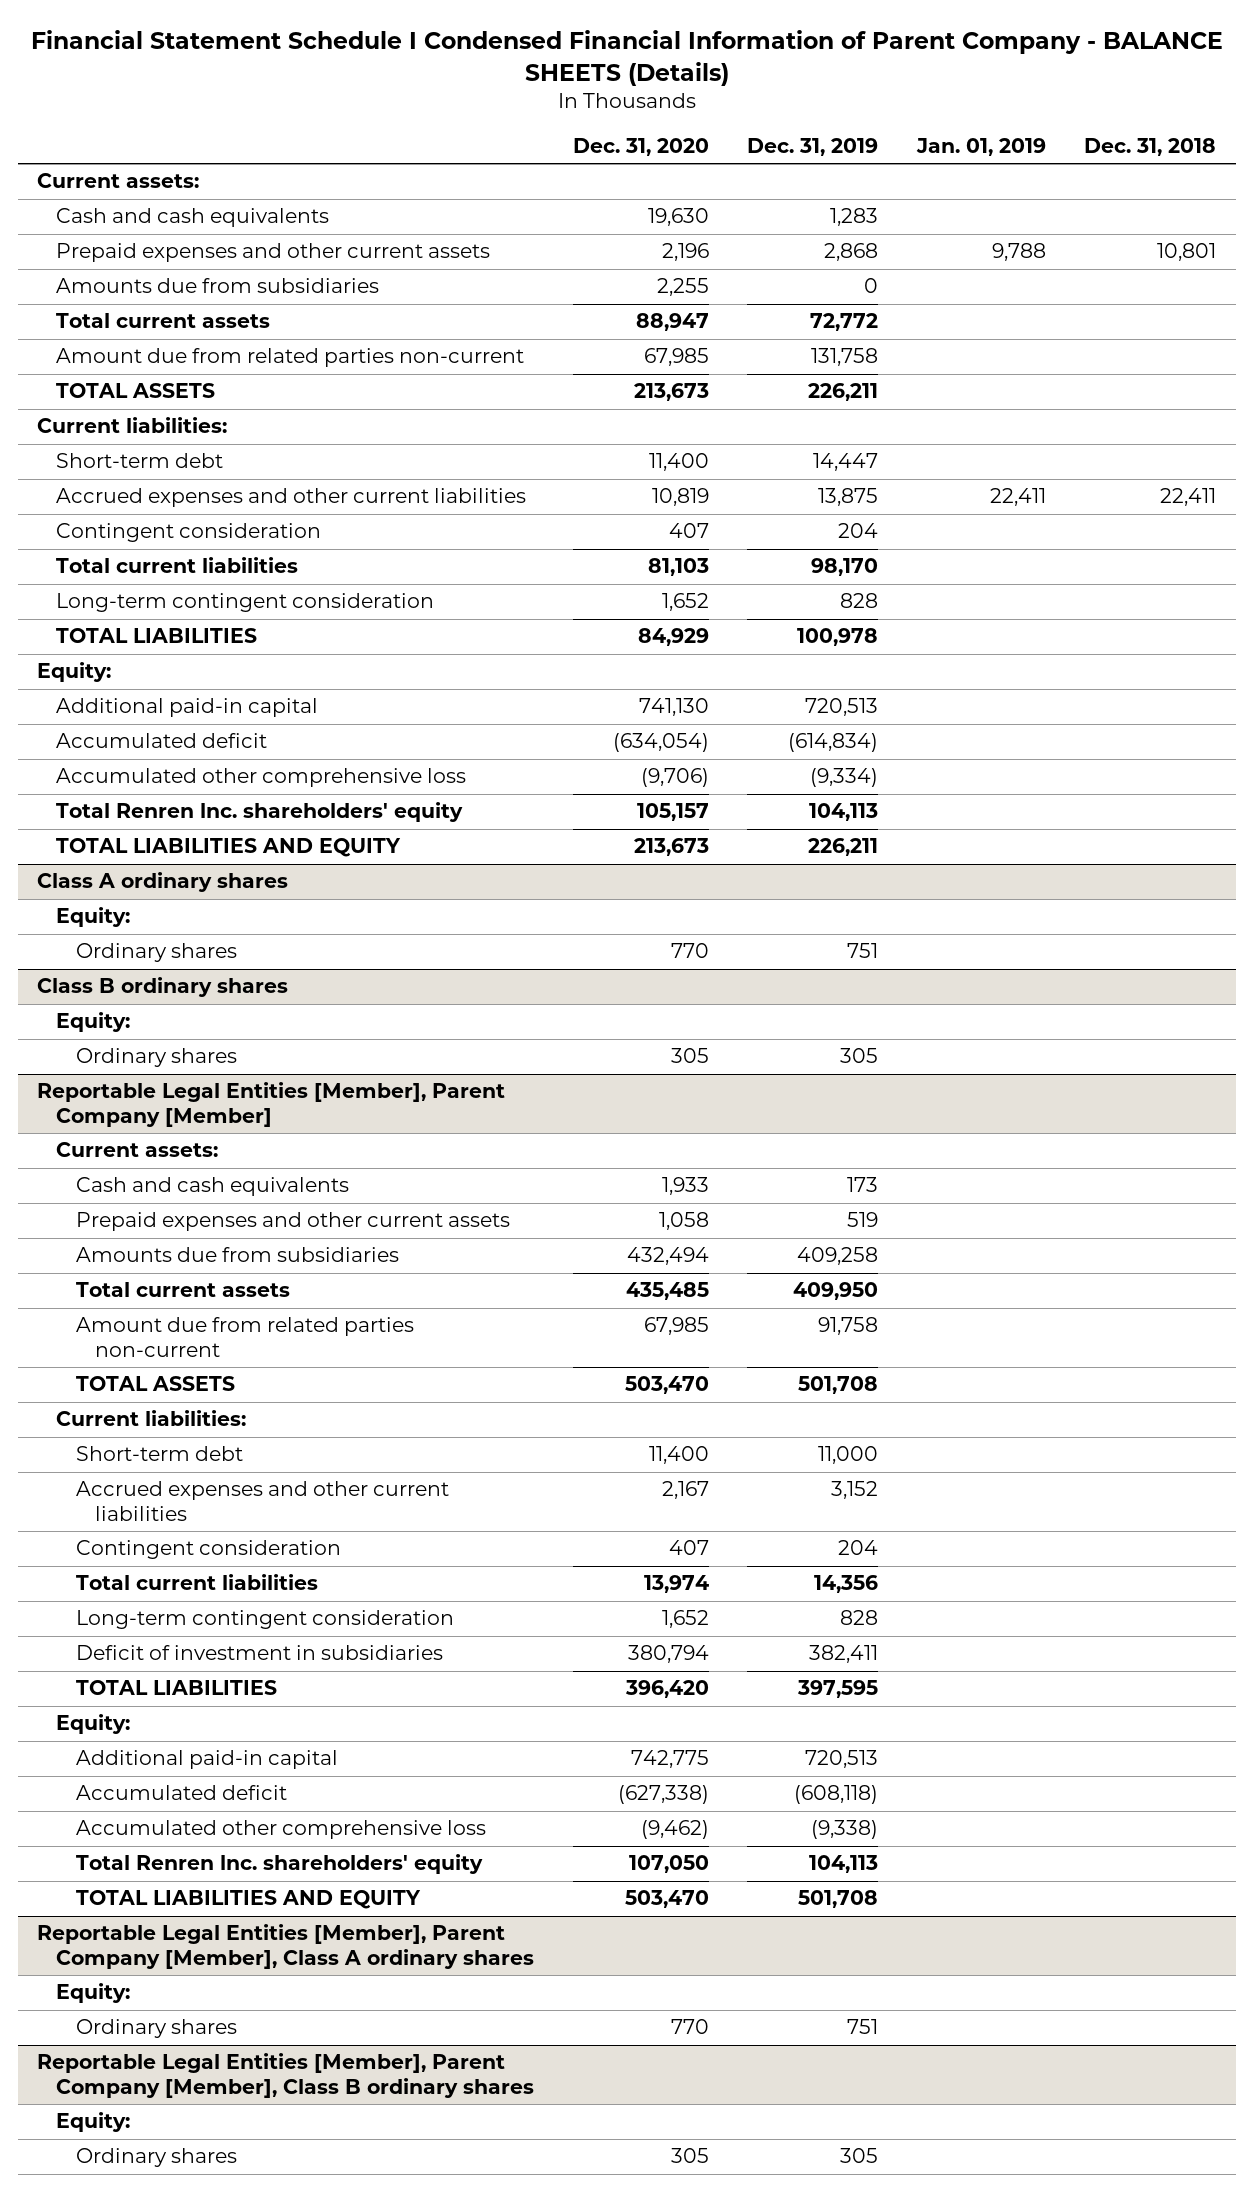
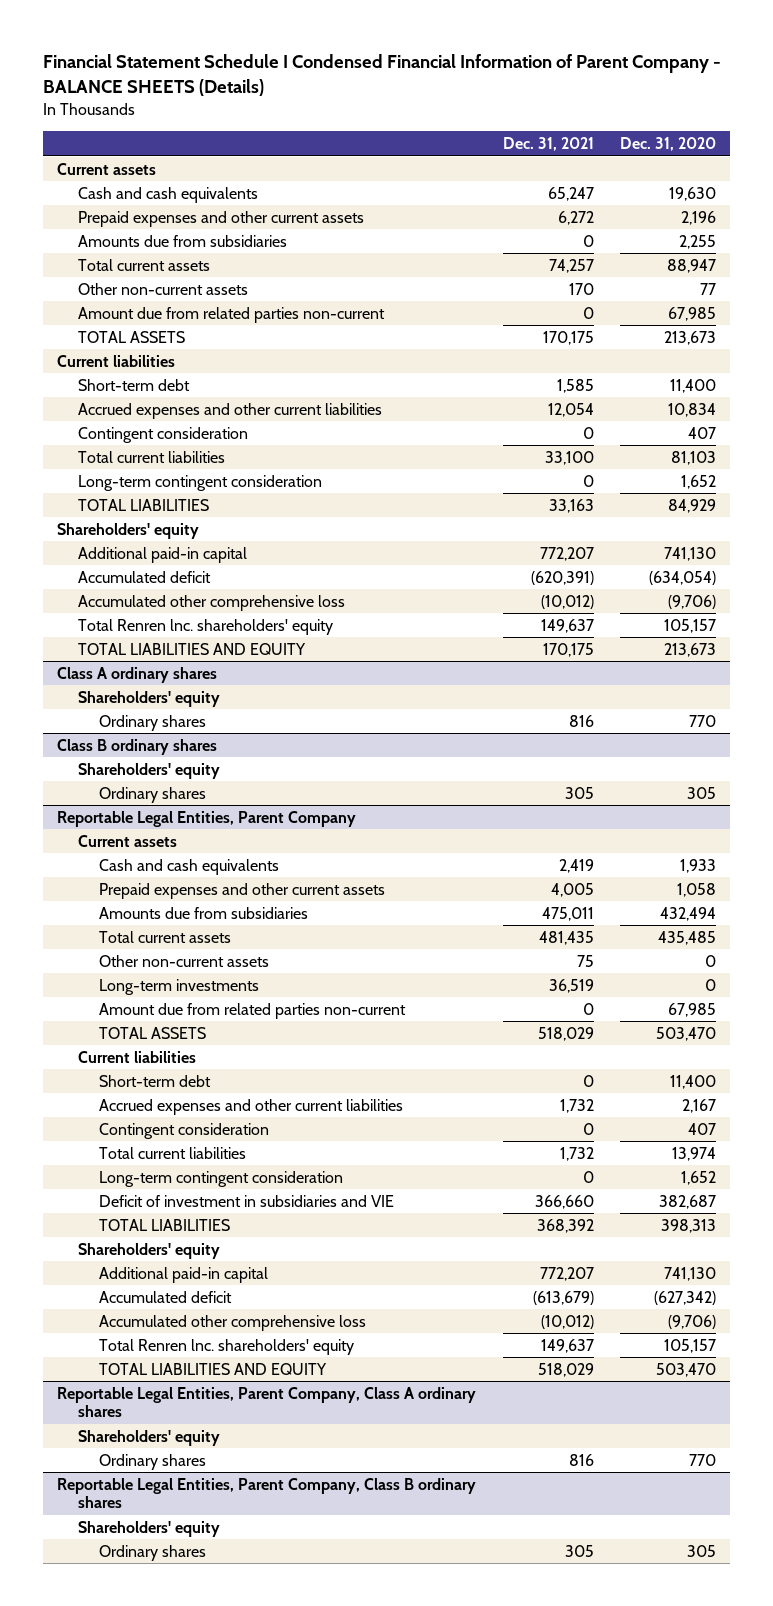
- | Dec. 31, 2020 | Dec. 31, 2019 | Jan. 01, 2019 | Dec. 31, 2018
+ | Dec. 31, 2021 | Dec. 31, 2020
- Current assets:
+ Current assets
+ Other non-current assets | 170 | 77
- Current liabilities:
+ Current liabilities
- Accrued expenses and other current liabilities | 10,819 | 13,875 | 22,411 | 22,411
+ Accrued expenses and other current liabilities | 12,054 | 10,834
- Equity:
+ Shareholders' equity
@ Class A ordinary shares
- Equity:
+ Shareholders' equity
@ Class B ordinary shares
- Equity:
+ Shareholders' equity
- Reportable Legal Entities [Member], Parent Company [Member]
- Current assets:
+ Reportable Legal Entities, Parent Company
+ Current assets
+ Other non-current assets | 75 | 0
+ Long-term investments | 36,519 | 0
- Current liabilities:
+ Current liabilities
- Deficit of investment in subsidiaries | 380,794 | 382,411 | |
- TOTAL LIABILITIES | 396,420 | 397,595 | |
- Equity:
- Additional paid-in capital | 742,775 | 720,513 | |
- Accumulated deficit | (627,338) | (608,118) | |
- Accumulated other comprehensive loss | (9,462) | (9,338) | |
- Total Renren lnc. shareholders' equity | 107,050 | 104,113 | |
+ Deficit of investment in subsidiaries and VIE | 366,660 | 382,687
+ TOTAL LIABILITIES | 368,392 | 398,313
+ Shareholders' equity
+ Additional paid-in capital | 772,207 | 741,130
+ Accumulated deficit | (613,679) | (627,342)
+ Accumulated other comprehensive loss | (10,012) | (9,706)
+ Total Renren lnc. shareholders' equity | 149,637 | 105,157
- Reportable Legal Entities [Member], Parent Company [Member], Class A ordinary shares
- Equity:
+ Reportable Legal Entities, Parent Company, Class A ordinary shares
+ Shareholders' equity
- Reportable Legal Entities [Member], Parent Company [Member], Class B ordinary shares
- Equity:
+ Reportable Legal Entities, Parent Company, Class B ordinary shares
+ Shareholders' equity

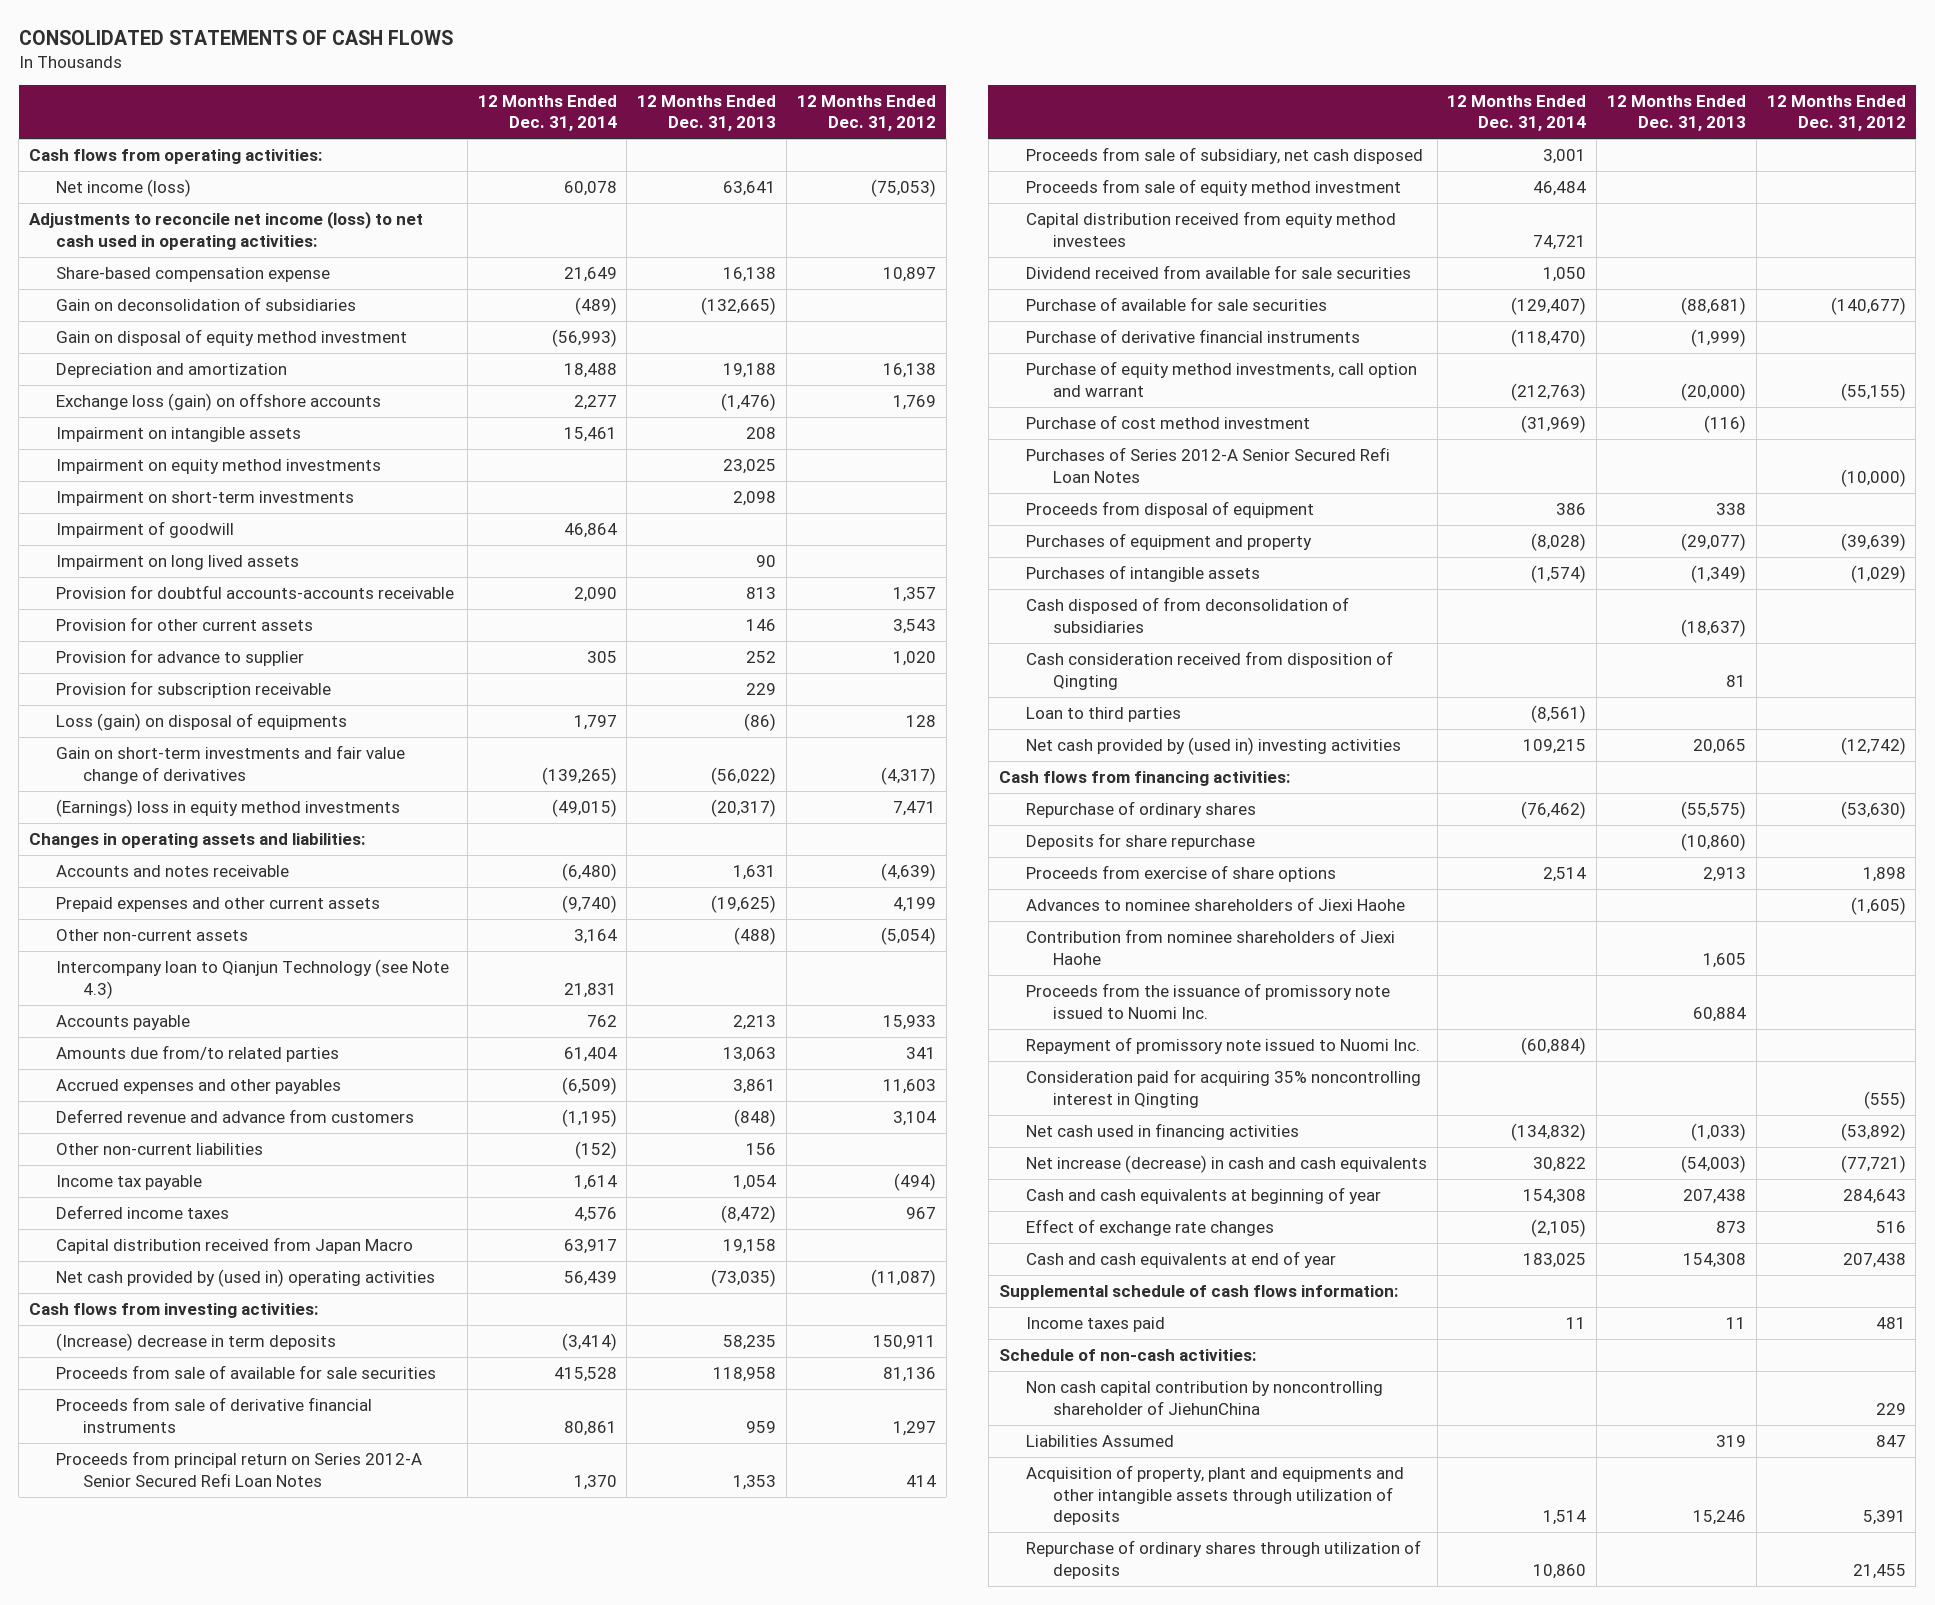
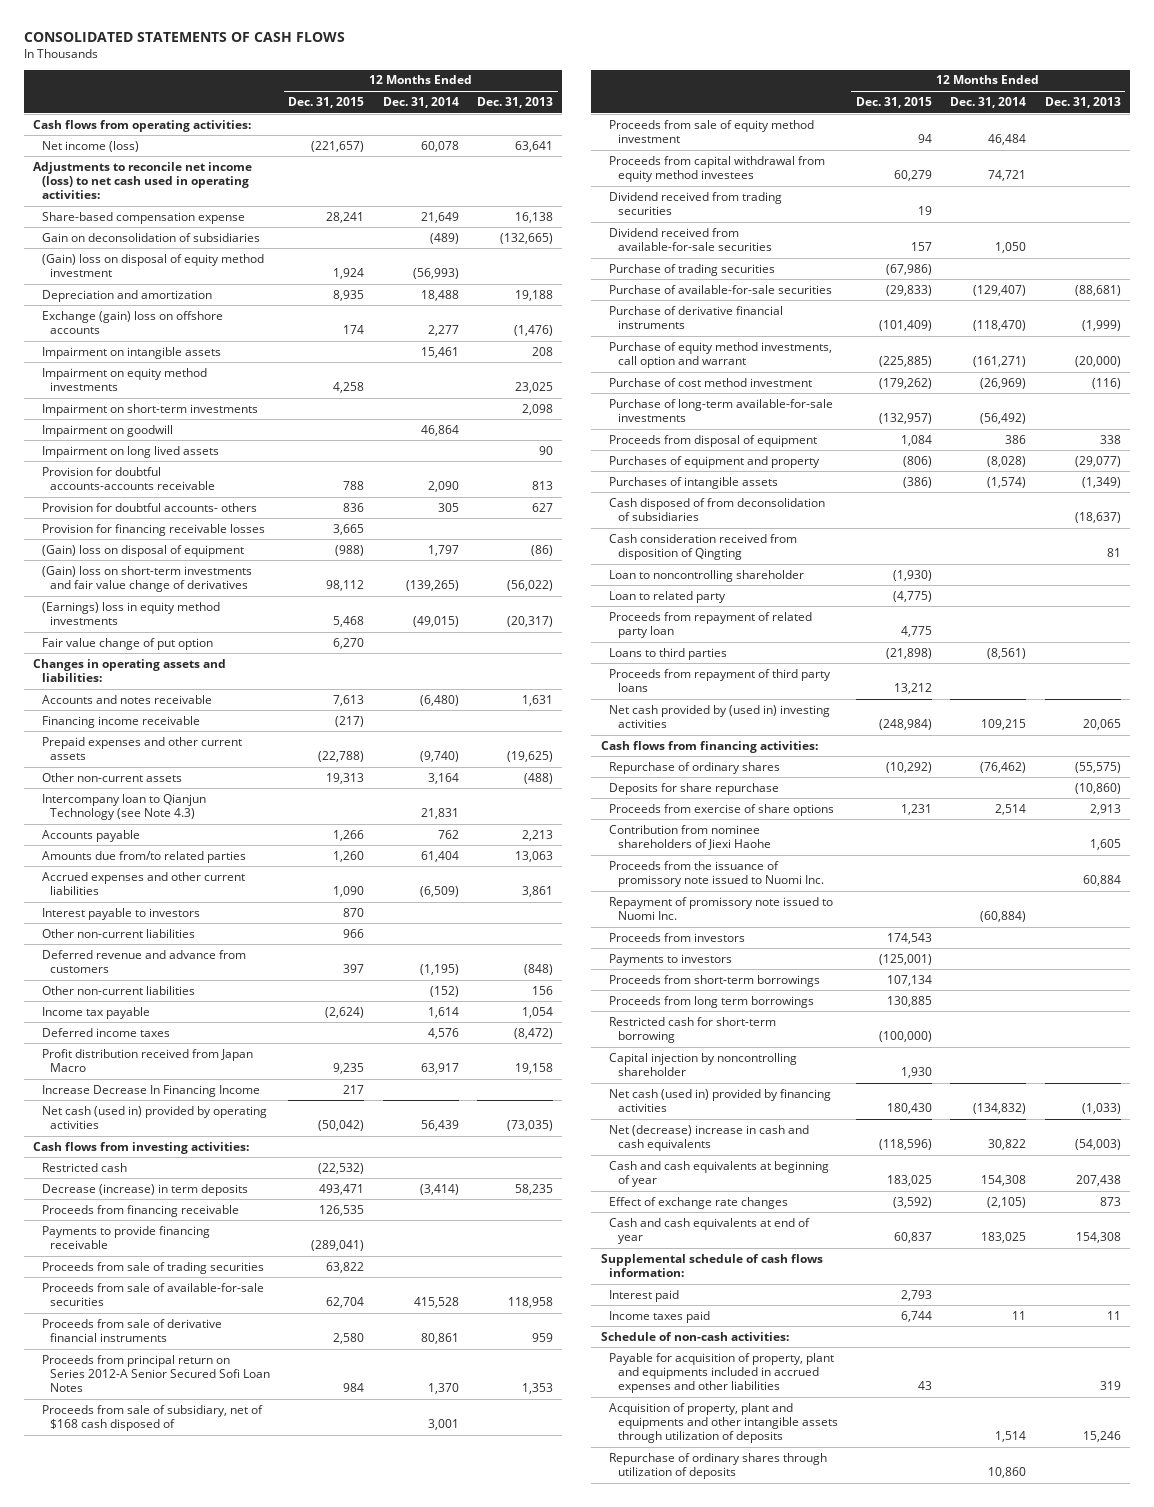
- | 12 Months Ended Dec. 31, 2014 | 12 Months Ended Dec. 31, 2013 | 12 Months Ended Dec. 31, 2012
+ | 12 Months Ended Dec. 31, 2015 | 12 Months Ended Dec. 31, 2014 | 12 Months Ended Dec. 31, 2013
- Gain on disposal of equity method investment | (56,993) | |
+ (Gain) loss on disposal of equity method investment | 1,924 | (56,993) |
- Exchange loss (gain) on offshore accounts | 2,277 | (1,476) | 1,769
+ Exchange (gain) loss on offshore accounts | 174 | 2,277 | (1,476)
- Impairment of goodwill | 46,864 | |
+ Impairment on goodwill | | 46,864 |
- Provision for other current assets | | 146 | 3,543
- Provision for advance to supplier | 305 | 252 | 1,020
- Provision for subscription receivable | | 229 |
- Loss (gain) on disposal of equipments | 1,797 | (86) | 128
- Gain on short-term investments and fair value change of derivatives | (139,265) | (56,022) | (4,317)
+ Provision for doubtful accounts- others | 836 | 305 | 627
+ Provision for financing receivable losses | 3,665 | |
+ (Gain) loss on disposal of equipment | (988) | 1,797 | (86)
+ (Gain) loss on short-term investments and fair value change of derivatives | 98,112 | (139,265) | (56,022)
+ Fair value change of put option | 6,270 | |
+ Financing income receivable | (217) | |
- Accrued expenses and other payables | (6,509) | 3,861 | 11,603
+ Accrued expenses and other current liabilities | 1,090 | (6,509) | 3,861
+ Interest payable to investors | 870 | |
+ Other non-current liabilities | 966 | |
- Capital distribution received from Japan Macro | 63,917 | 19,158 |
- Net cash provided by (used in) operating activities | 56,439 | (73,035) | (11,087)
+ Profit distribution received from Japan Macro | 9,235 | 63,917 | 19,158
+ Increase Decrease In Financing Income | 217 | |
+ Net cash (used in) provided by operating activities | (50,042) | 56,439 | (73,035)
- (Increase) decrease in term deposits | (3,414) | 58,235 | 150,911
- Proceeds from sale of available for sale securities | 415,528 | 118,958 | 81,136
+ Restricted cash | (22,532) | |
+ Decrease (increase) in term deposits | 493,471 | (3,414) | 58,235
+ Proceeds from financing receivable | 126,535 | |
+ Payments to provide financing receivable | (289,041) | |
+ Proceeds from sale of trading securities | 63,822 | |
+ Proceeds from sale of available-for-sale securities | 62,704 | 415,528 | 118,958
- Proceeds from principal return on Series 2012-A Senior Secured Refi Loan Notes | 1,370 | 1,353 | 414
- Proceeds from sale of subsidiary, net cash disposed | 3,001 | |
+ Proceeds from principal return on Series 2012-A Senior Secured Sofi Loan Notes | 984 | 1,370 | 1,353
+ Proceeds from sale of subsidiary, net of $168 cash disposed of | | 3,001 |
- Capital distribution received from equity method investees | 74,721 | |
- Dividend received from available for sale securities | 1,050 | |
- Purchase of available for sale securities | (129,407) | (88,681) | (140,677)
+ Proceeds from capital withdrawal from equity method investees | 60,279 | 74,721 |
+ Dividend received from trading securities | 19 | |
+ Dividend received from available-for-sale securities | 157 | 1,050 |
+ Purchase of trading securities | (67,986) | |
+ Purchase of available-for-sale securities | (29,833) | (129,407) | (88,681)
- Purchase of equity method investments, call option and warrant | (212,763) | (20,000) | (55,155)
- Purchase of cost method investment | (31,969) | (116) |
- Purchases of Series 2012-A Senior Secured Refi Loan Notes | | | (10,000)
+ Purchase of equity method investments, call option and warrant | (225,885) | (161,271) | (20,000)
+ Purchase of cost method investment | (179,262) | (26,969) | (116)
+ Purchase of long-term available-for-sale investments | (132,957) | (56,492) |
- Loan to third parties | (8,561) | |
+ Loan to noncontrolling shareholder | (1,930) | |
+ Loan to related party | (4,775) | |
+ Proceeds from repayment of related party loan | 4,775 | |
+ Loans to third parties | (21,898) | (8,561) |
+ Proceeds from repayment of third party loans | 13,212 | |
- Advances to nominee shareholders of Jiexi Haohe | | | (1,605)
- Consideration paid for acquiring 35% noncontrolling interest in Qingting | | | (555)
- Net cash used in financing activities | (134,832) | (1,033) | (53,892)
- Net increase (decrease) in cash and cash equivalents | 30,822 | (54,003) | (77,721)
+ Proceeds from investors | 174,543 | |
+ Payments to investors | (125,001) | |
+ Proceeds from short-term borrowings | 107,134 | |
+ Proceeds from long term borrowings | 130,885 | |
+ Restricted cash for short-term borrowing | (100,000) | |
+ Capital injection by noncontrolling shareholder | 1,930 | |
+ Net cash (used in) provided by financing activities | 180,430 | (134,832) | (1,033)
+ Net (decrease) increase in cash and cash equivalents | (118,596) | 30,822 | (54,003)
+ Interest paid | 2,793 | |
- Non cash capital contribution by noncontrolling shareholder of JiehunChina | | | 229
- Liabilities Assumed | | 319 | 847
+ Payable for acquisition of property, plant and equipments included in accrued expenses and other liabilities | 43 | | 319

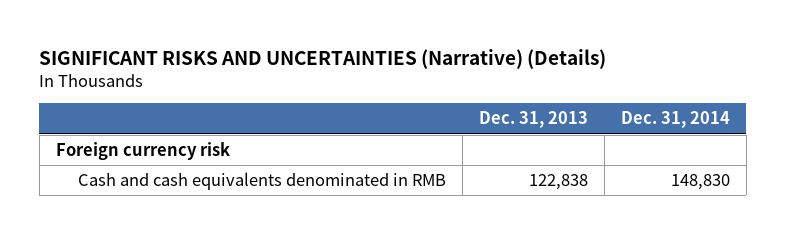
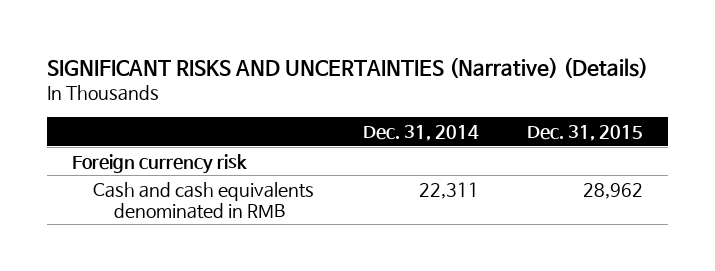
- | Dec. 31, 2013 | Dec. 31, 2014
+ | Dec. 31, 2014 | Dec. 31, 2015
- Cash and cash equivalents denominated in RMB | 122,838 | 148,830
+ Cash and cash equivalents denominated in RMB | 22,311 | 28,962

